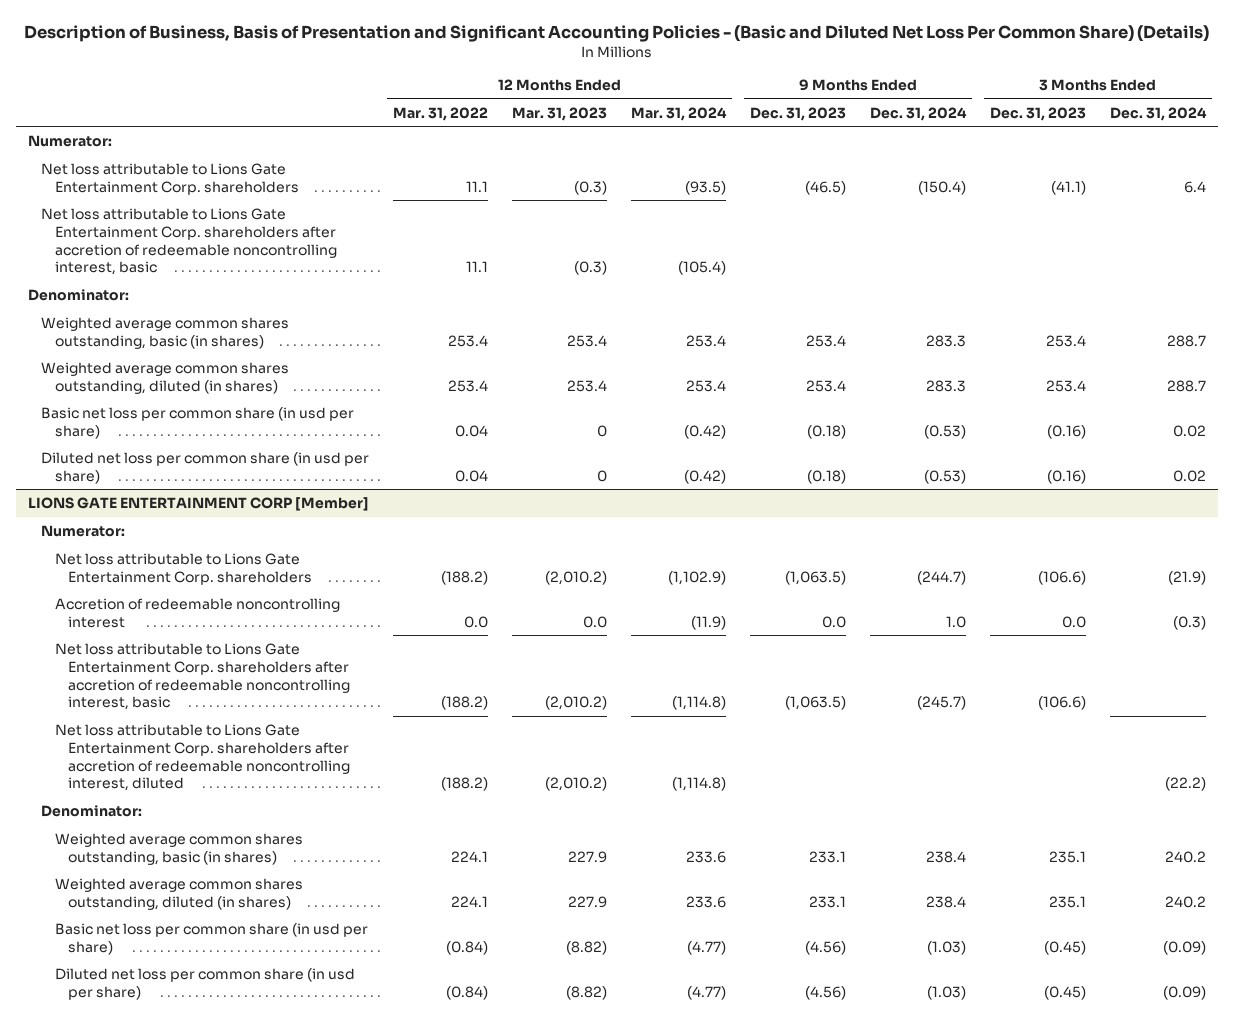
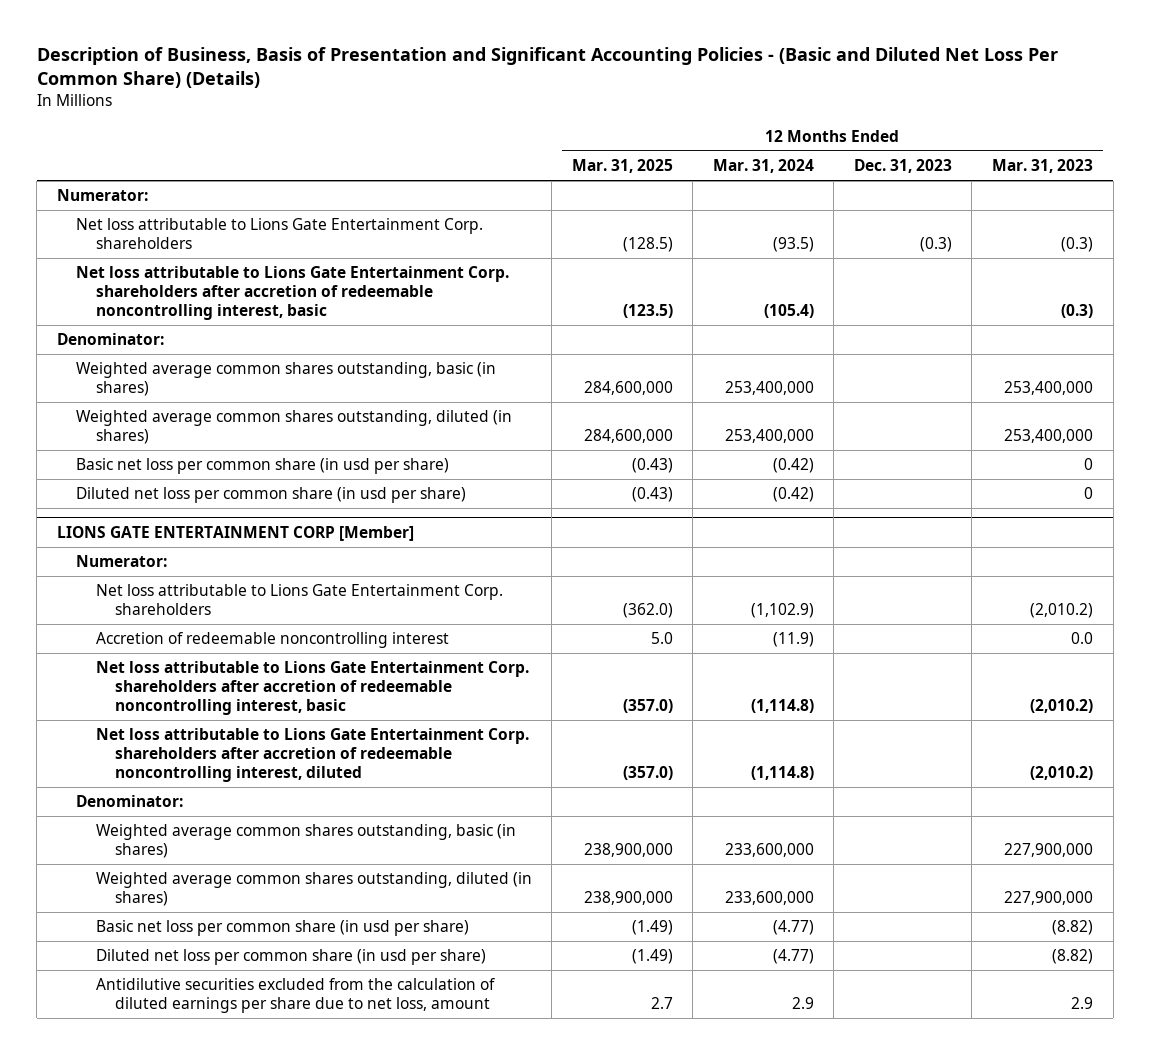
- | 12 Months Ended Mar. 31, 2022 | 12 Months Ended Mar. 31, 2023 | 12 Months Ended Mar. 31, 2024 | 9 Months Ended Dec. 31, 2023 | 9 Months Ended Dec. 31, 2024 | 3 Months Ended Dec. 31, 2023 | 3 Months Ended Dec. 31, 2024
+ | 12 Months Ended Mar. 31, 2025 | 12 Months Ended Mar. 31, 2024 | 12 Months Ended Dec. 31, 2023 | 12 Months Ended Mar. 31, 2023
- Weighted average common shares outstanding, basic (in shares) | 253.4 | 253.4 | 253.4 | 253.4 | 283.3 | 253.4 | 288.7
- Weighted average common shares outstanding, diluted (in shares) | 253.4 | 253.4 | 253.4 | 253.4 | 283.3 | 253.4 | 288.7
+ Weighted average common shares outstanding, basic (in shares) | 284,600,000 | 253,400,000 | | 253,400,000
+ Weighted average common shares outstanding, diluted (in shares) | 284,600,000 | 253,400,000 | | 253,400,000
@ LIONS GATE ENTERTAINMENT CORP [Member]
- Weighted average common shares outstanding, basic (in shares) | 224.1 | 227.9 | 233.6 | 233.1 | 238.4 | 235.1 | 240.2
- Weighted average common shares outstanding, diluted (in shares) | 224.1 | 227.9 | 233.6 | 233.1 | 238.4 | 235.1 | 240.2
+ Weighted average common shares outstanding, basic (in shares) | 238,900,000 | 233,600,000 | | 227,900,000
+ Weighted average common shares outstanding, diluted (in shares) | 238,900,000 | 233,600,000 | | 227,900,000
+ Antidilutive securities excluded from the calculation of diluted earnings per share due to net loss, amount | 2.7 | 2.9 | | 2.9

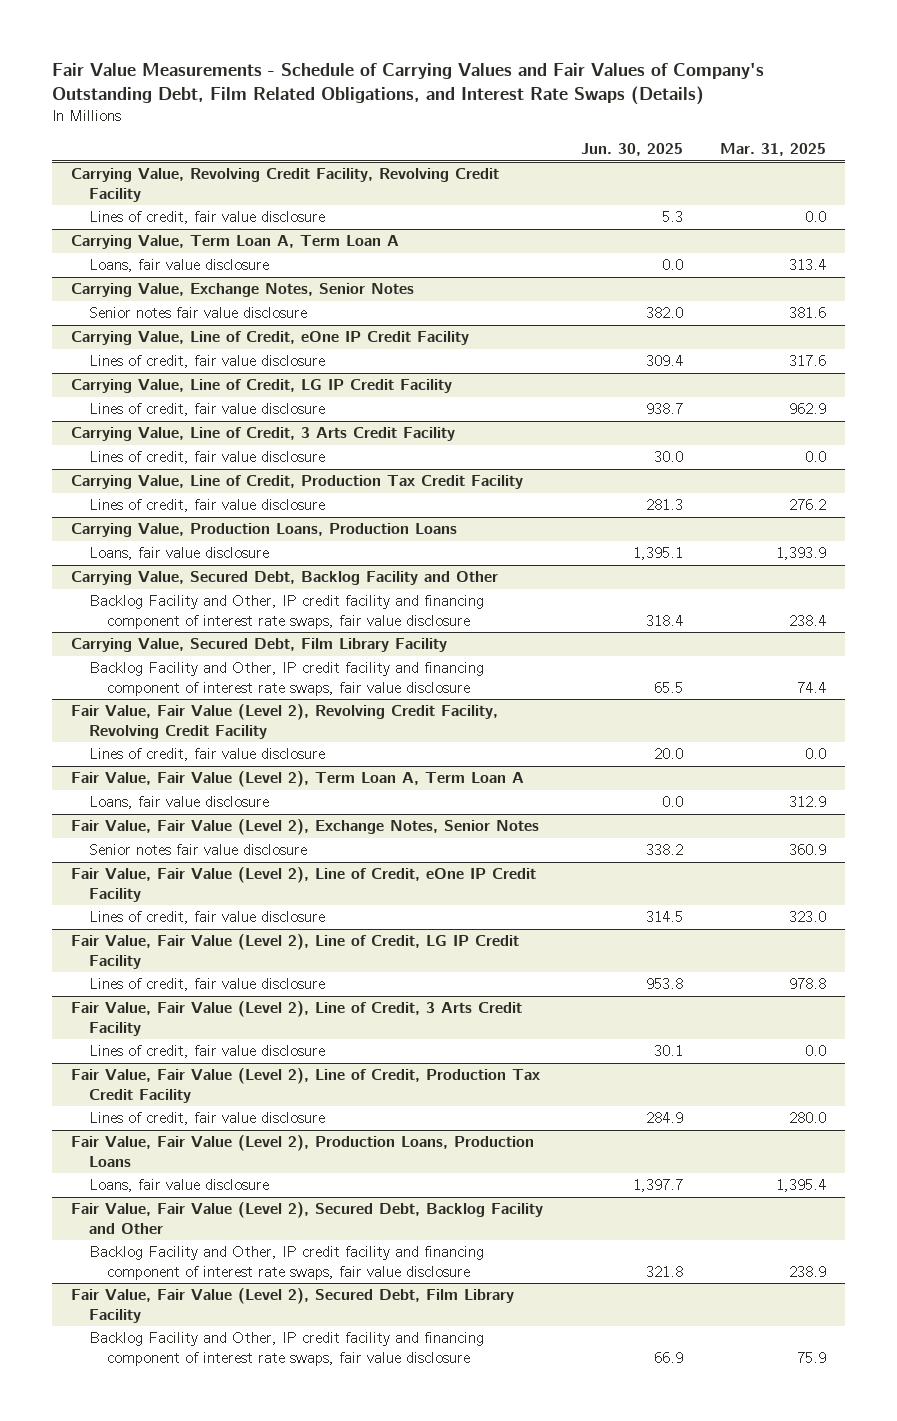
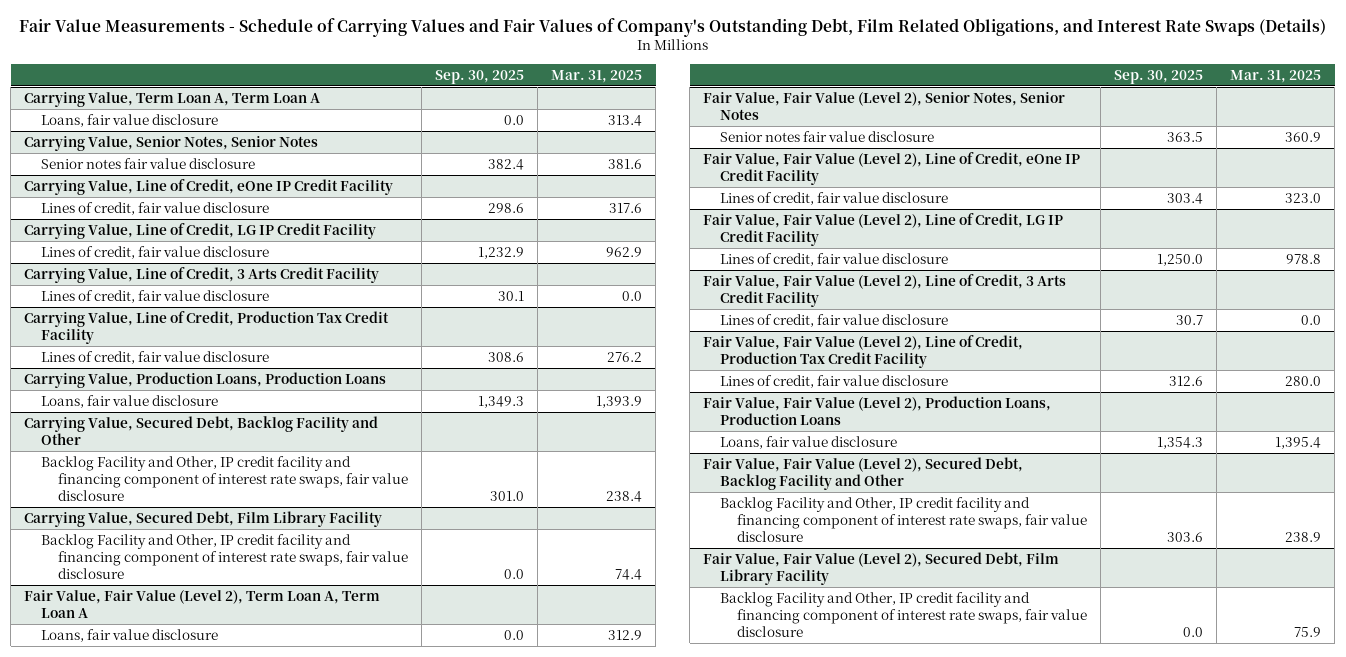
- | Jun. 30, 2025 | Mar. 31, 2025
+ | Sep. 30, 2025 | Mar. 31, 2025
- Carrying Value, Revolving Credit Facility, Revolving Credit Facility
- Lines of credit, fair value disclosure | 5.3 | 0.0
- Carrying Value, Exchange Notes, Senior Notes
+ Carrying Value, Senior Notes, Senior Notes
- Fair Value, Fair Value (Level 2), Revolving Credit Facility, Revolving Credit Facility
- Lines of credit, fair value disclosure | 20.0 | 0.0
- Fair Value, Fair Value (Level 2), Exchange Notes, Senior Notes
+ Fair Value, Fair Value (Level 2), Senior Notes, Senior Notes

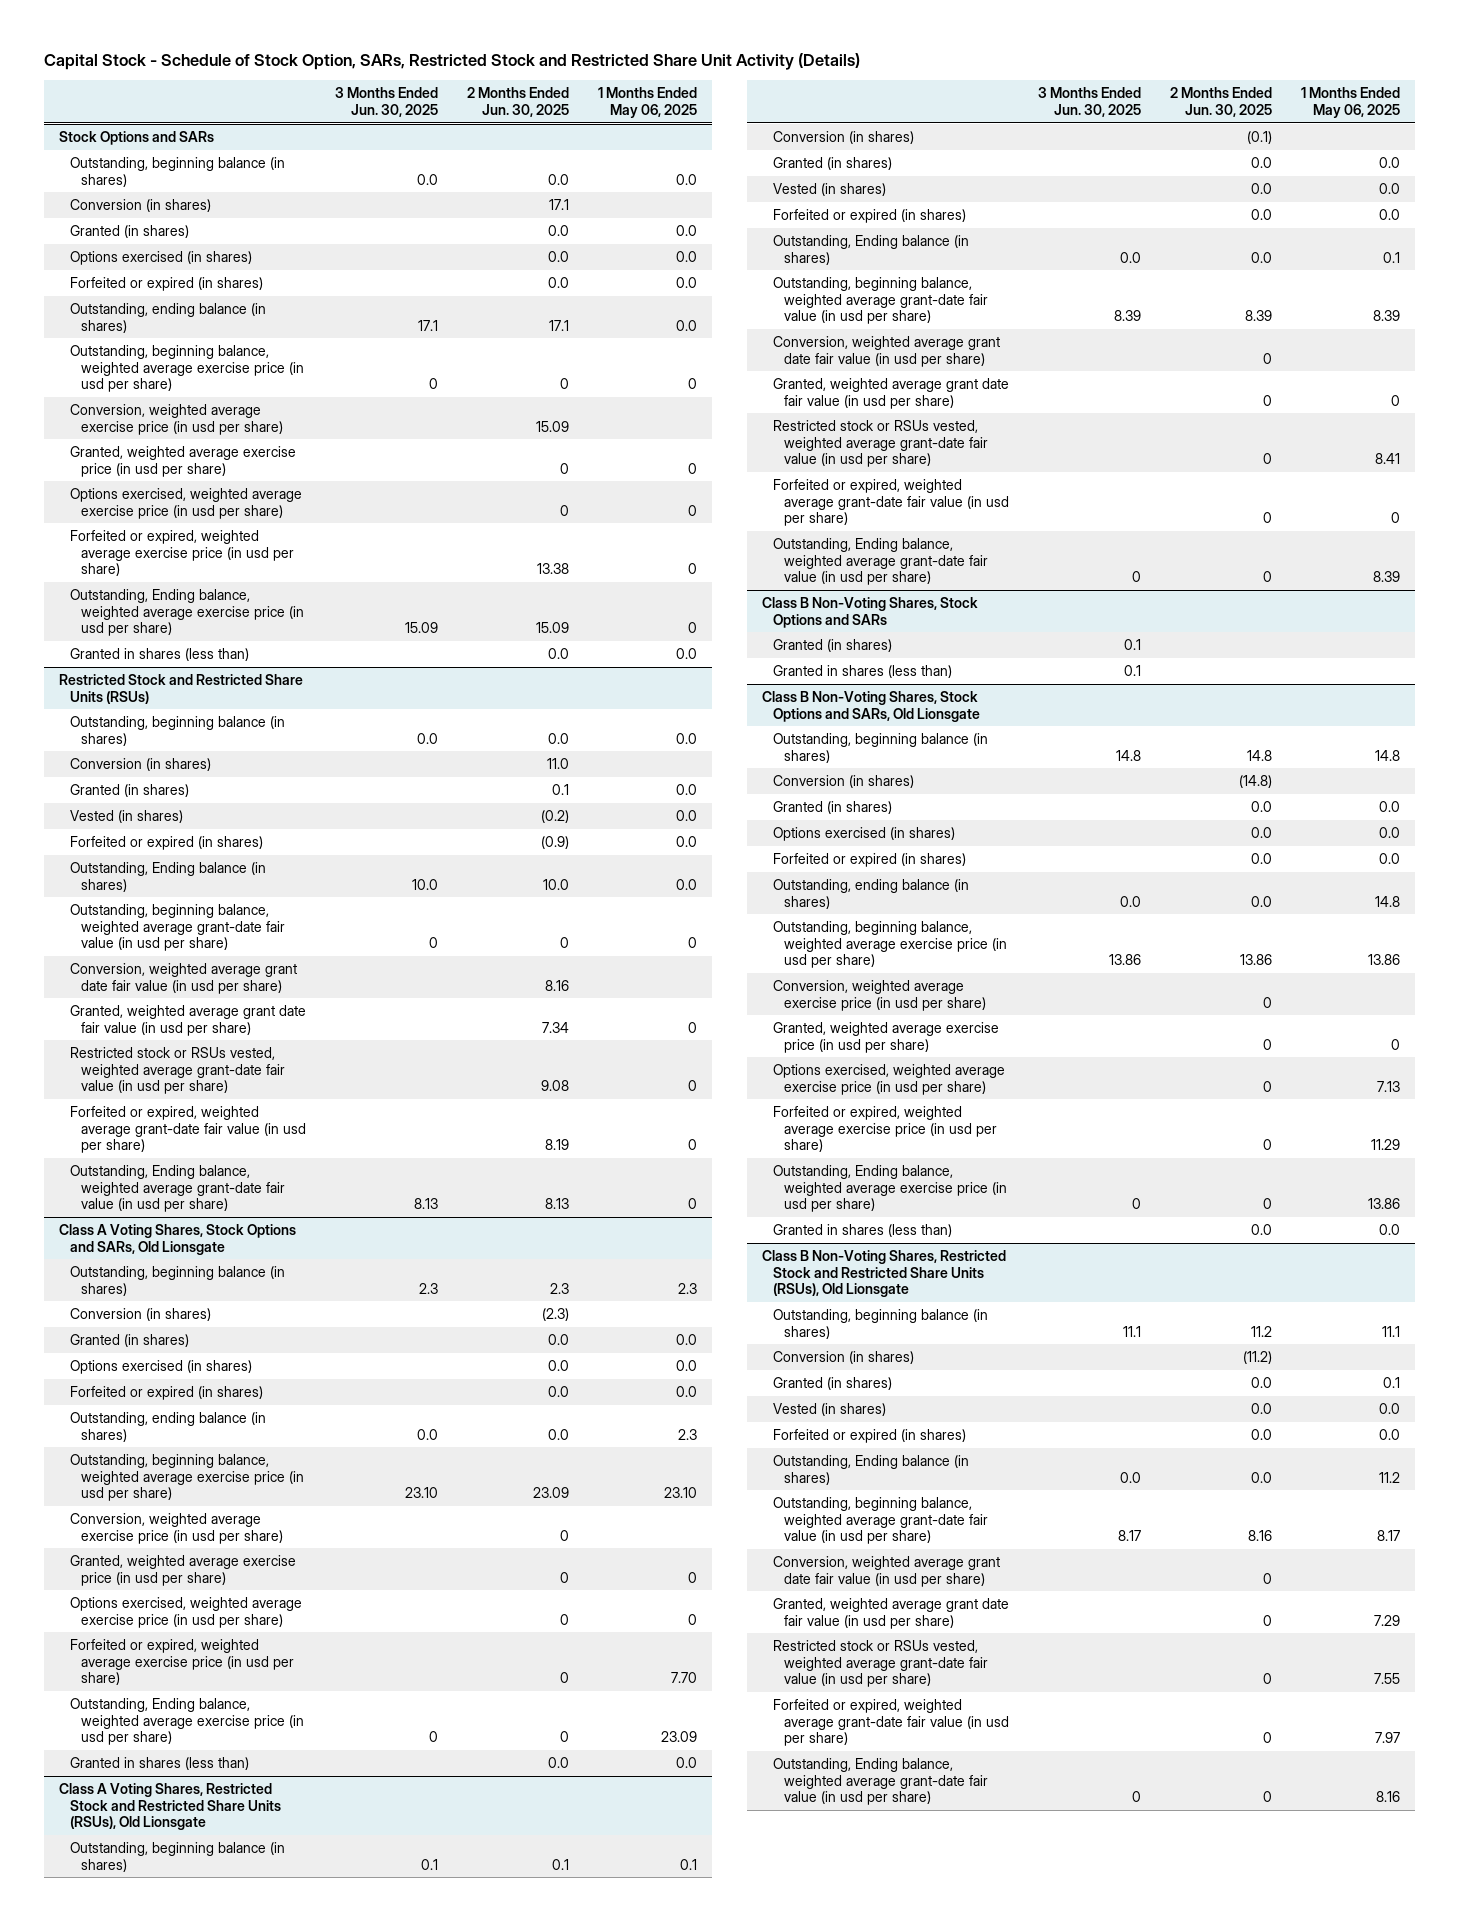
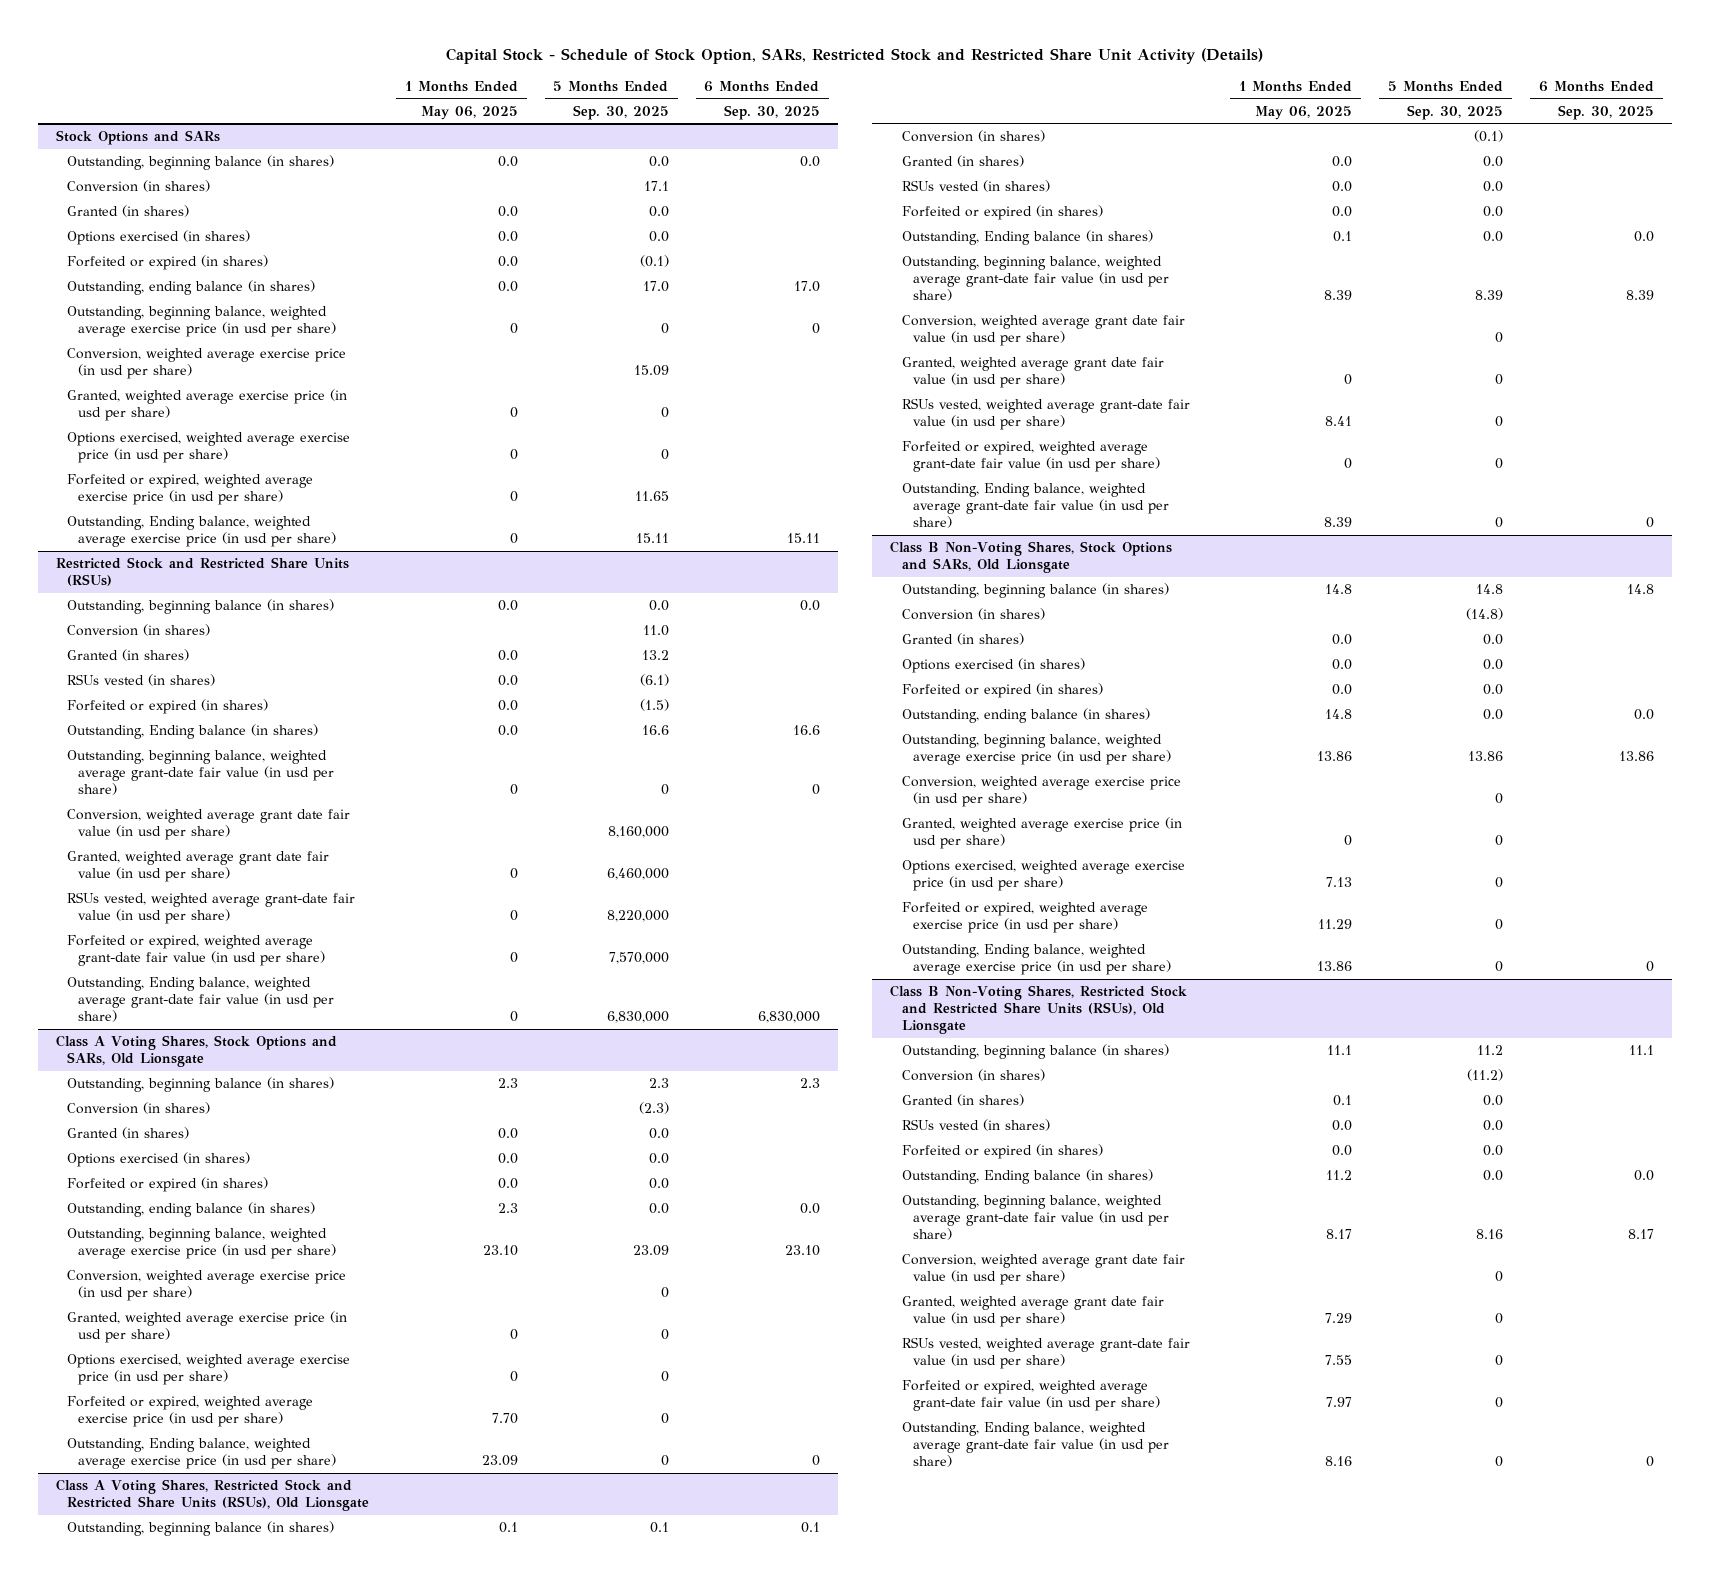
- | 3 Months Ended Jun. 30, 2025 | 2 Months Ended Jun. 30, 2025 | 1 Months Ended May 06, 2025
+ | 1 Months Ended May 06, 2025 | 5 Months Ended Sep. 30, 2025 | 6 Months Ended Sep. 30, 2025
@ Stock Options and SARs
- Granted in shares (less than) | | 0.0 | 0.0
@ Restricted Stock and Restricted Share Units (RSUs)
- Vested (in shares) | | (0.2) | 0.0
+ RSUs vested (in shares) | 0.0 | (6.1) |
- Restricted stock or RSUs vested, weighted average grant-date fair value (in usd per share) | | 9.08 | 0
+ RSUs vested, weighted average grant-date fair value (in usd per share) | 0 | 8,220,000 |
@ Class A Voting Shares, Stock Options and SARs, Old Lionsgate
- Granted in shares (less than) | | 0.0 | 0.0
@ Class A Voting Shares, Restricted Stock and Restricted Share Units (RSUs), Old Lionsgate
- Vested (in shares) | | 0.0 | 0.0
+ RSUs vested (in shares) | 0.0 | 0.0 |
- Restricted stock or RSUs vested, weighted average grant-date fair value (in usd per share) | | 0 | 8.41
+ RSUs vested, weighted average grant-date fair value (in usd per share) | 8.41 | 0 |
- Class B Non-Voting Shares, Stock Options and SARs
- Granted (in shares) | 0.1 | |
- Granted in shares (less than) | 0.1 | |
@ Class B Non-Voting Shares, Stock Options and SARs, Old Lionsgate
- Granted in shares (less than) | | 0.0 | 0.0
@ Class B Non-Voting Shares, Restricted Stock and Restricted Share Units (RSUs), Old Lionsgate
- Vested (in shares) | | 0.0 | 0.0
+ RSUs vested (in shares) | 0.0 | 0.0 |
- Restricted stock or RSUs vested, weighted average grant-date fair value (in usd per share) | | 0 | 7.55
+ RSUs vested, weighted average grant-date fair value (in usd per share) | 7.55 | 0 |

